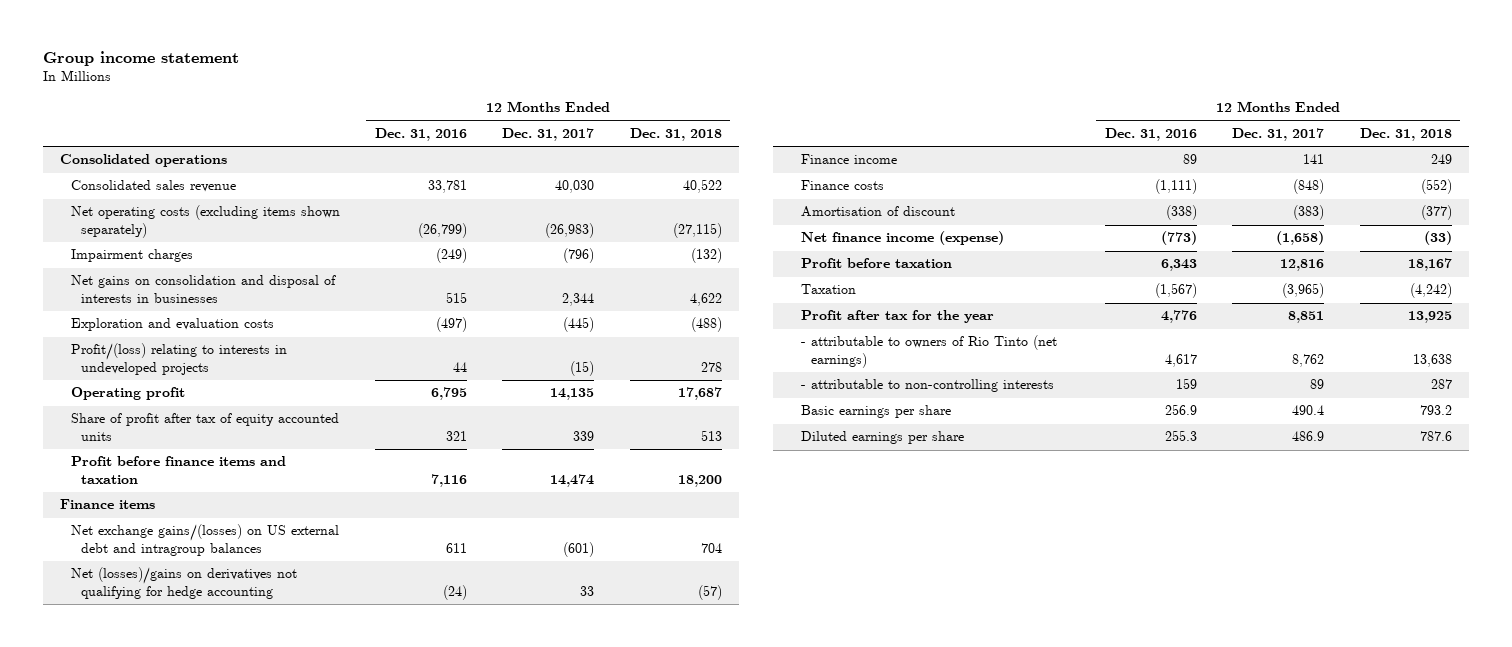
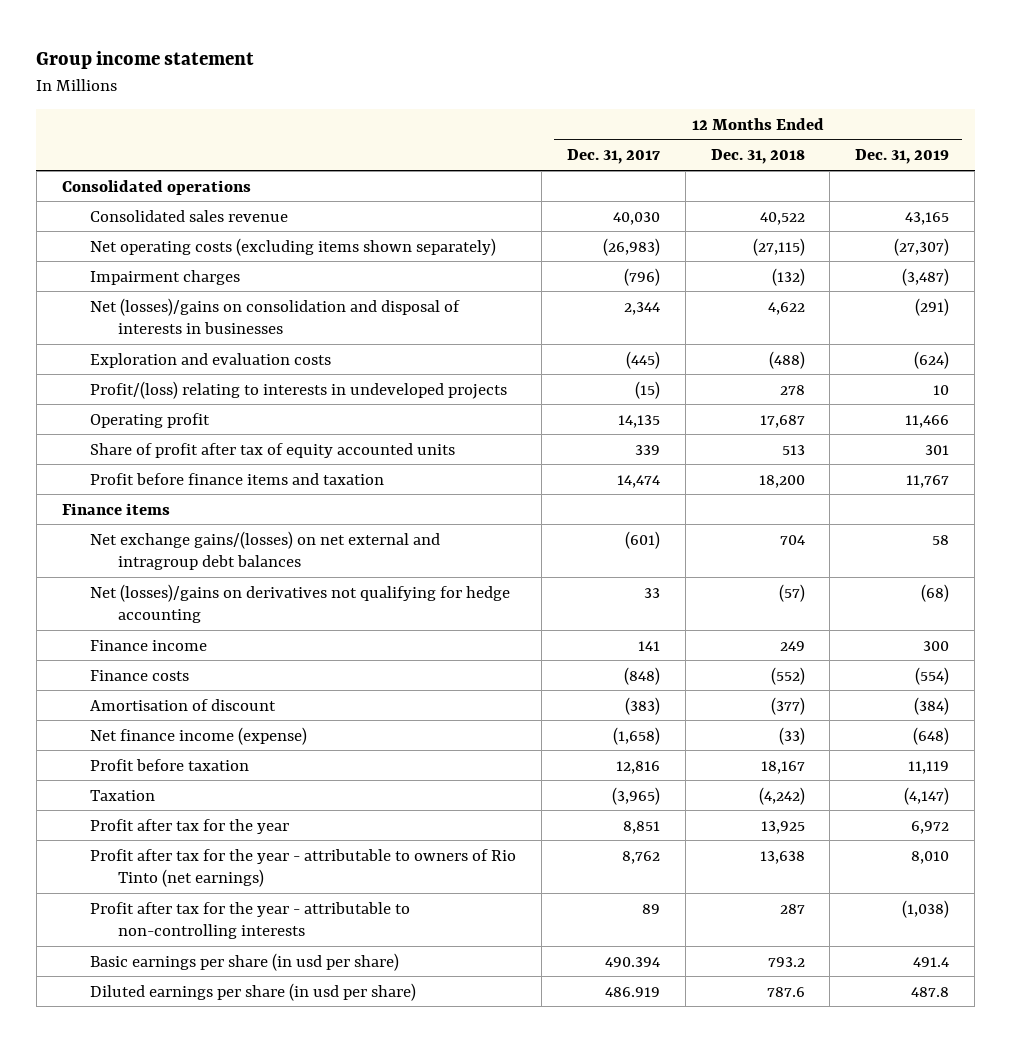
- | 12 Months Ended Dec. 31, 2016 | 12 Months Ended Dec. 31, 2017 | 12 Months Ended Dec. 31, 2018
+ | 12 Months Ended Dec. 31, 2017 | 12 Months Ended Dec. 31, 2018 | 12 Months Ended Dec. 31, 2019
- Net gains on consolidation and disposal of interests in businesses | 515 | 2,344 | 4,622
+ Net (losses)/gains on consolidation and disposal of interests in businesses | 2,344 | 4,622 | (291)
- Net exchange gains/(losses) on US external debt and intragroup balances | 611 | (601) | 704
+ Net exchange gains/(losses) on net external and intragroup debt balances | (601) | 704 | 58
- - attributable to owners of Rio Tinto (net earnings) | 4,617 | 8,762 | 13,638
- - attributable to non-controlling interests | 159 | 89 | 287
- Basic earnings per share | 256.9 | 490.4 | 793.2
- Diluted earnings per share | 255.3 | 486.9 | 787.6
+ Profit after tax for the year - attributable to owners of Rio Tinto (net earnings) | 8,762 | 13,638 | 8,010
+ Profit after tax for the year - attributable to non-controlling interests | 89 | 287 | (1,038)
+ Basic earnings per share (in usd per share) | 490.394 | 793.2 | 491.4
+ Diluted earnings per share (in usd per share) | 486.919 | 787.6 | 487.8

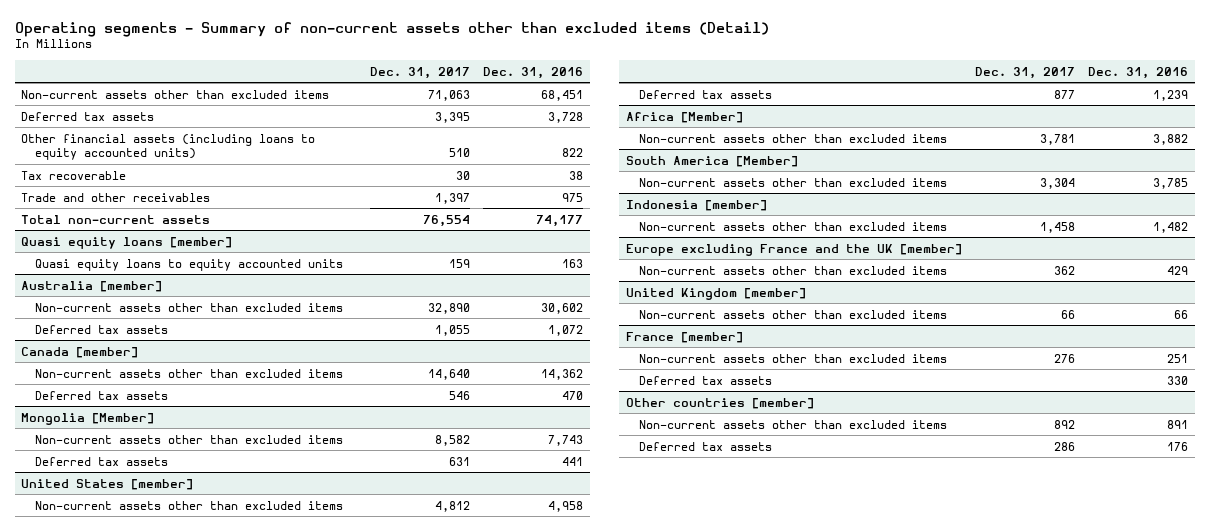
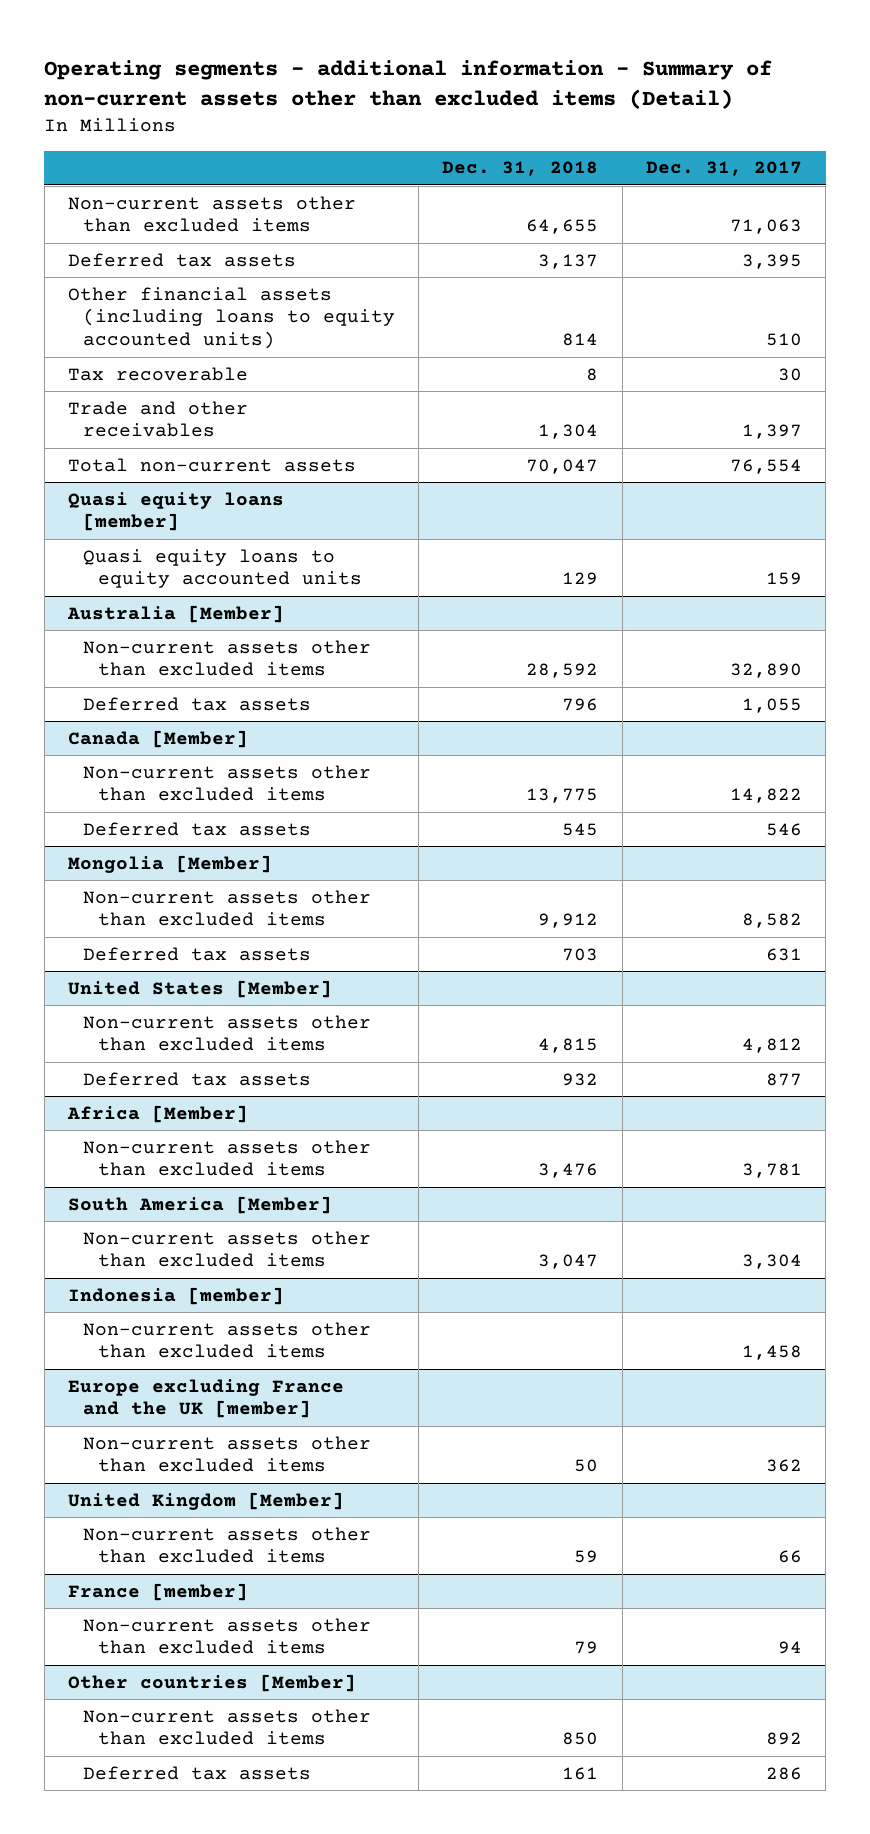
- Operating segments - Summary of non-current assets other than excluded items (Detail)
+ Operating segments - additional information - Summary of non-current assets other than excluded items (Detail)
- | Dec. 31, 2017 | Dec. 31, 2016
+ | Dec. 31, 2018 | Dec. 31, 2017
- Australia [member]
+ Australia [Member]
- Canada [member]
- Non-current assets other than excluded items | 14,640 | 14,362
+ Canada [Member]
+ Non-current assets other than excluded items | 13,775 | 14,822
- United States [member]
+ United States [Member]
- United Kingdom [member]
+ United Kingdom [Member]
@ France [member]
- Non-current assets other than excluded items | 276 | 251
- Deferred tax assets | | 330
- Other countries [member]
@ France [member]
+ Non-current assets other than excluded items | 79 | 94
+ Other countries [Member]

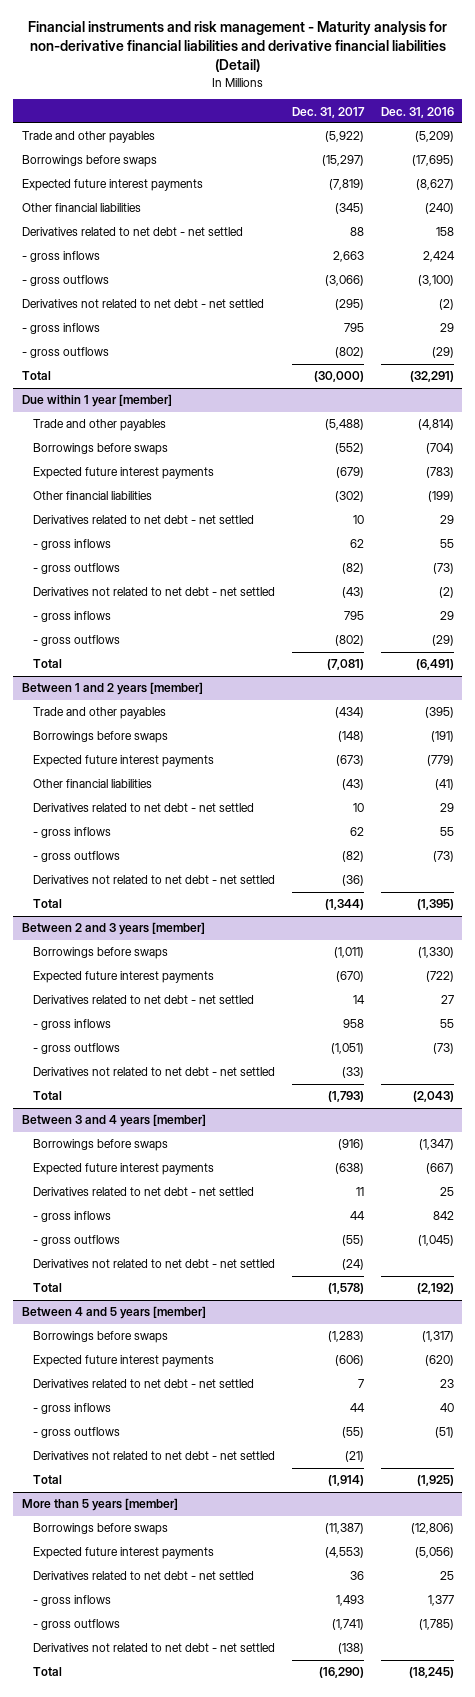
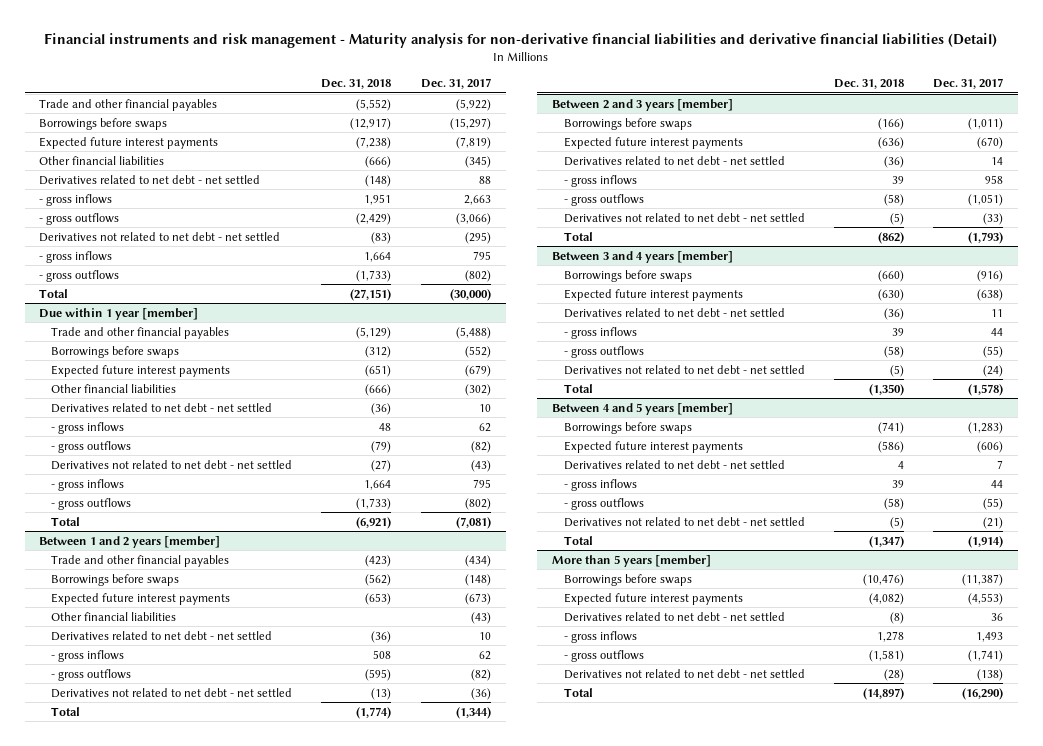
- | Dec. 31, 2017 | Dec. 31, 2016
+ | Dec. 31, 2018 | Dec. 31, 2017
- Trade and other payables | (5,922) | (5,209)
+ Trade and other financial payables | (5,552) | (5,922)
@ Due within 1 year [member]
- Trade and other payables | (5,488) | (4,814)
+ Trade and other financial payables | (5,129) | (5,488)
@ Between 1 and 2 years [member]
- Trade and other payables | (434) | (395)
+ Trade and other financial payables | (423) | (434)

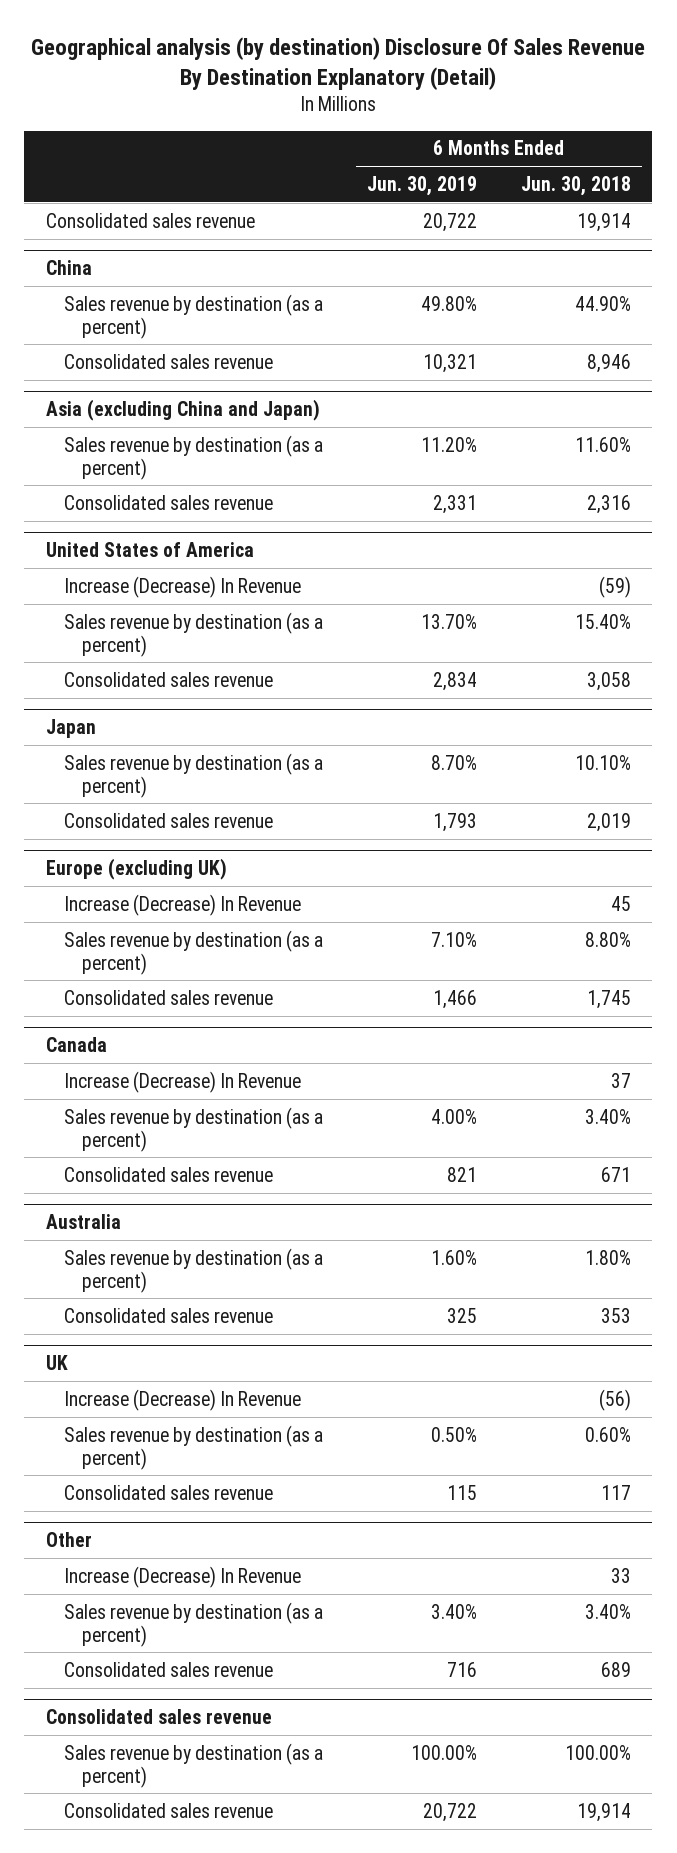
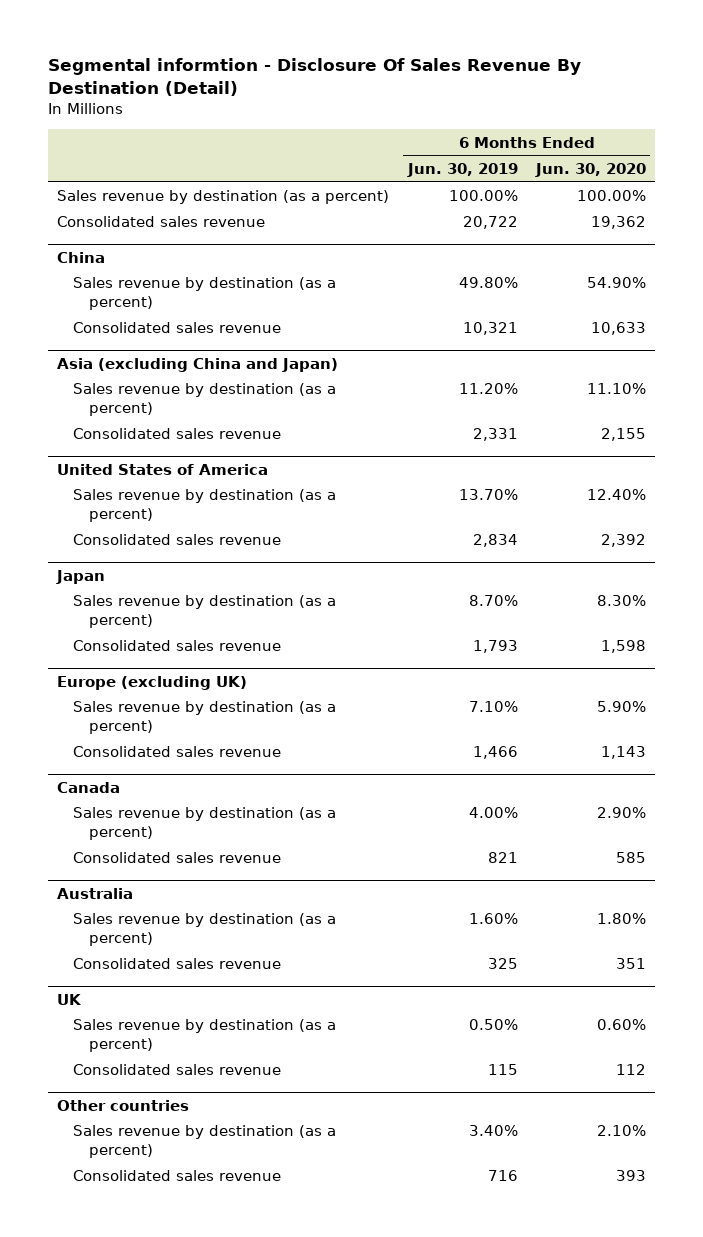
- Geographical analysis (by destination) Disclosure Of Sales Revenue By Destination Explanatory (Detail)
+ Segmental informtion - Disclosure Of Sales Revenue By Destination (Detail)
- | 6 Months Ended Jun. 30, 2019 | 6 Months Ended Jun. 30, 2018
+ | 6 Months Ended Jun. 30, 2019 | 6 Months Ended Jun. 30, 2020
+ Sales revenue by destination (as a percent) | 100.00% | 100.00%
@ United States of America
- Increase (Decrease) In Revenue | | (59)
@ Europe (excluding UK)
- Increase (Decrease) In Revenue | | 45
@ Canada
- Increase (Decrease) In Revenue | | 37
@ UK
- Increase (Decrease) In Revenue | | (56)
- Other
- Increase (Decrease) In Revenue | | 33
+ Other countries
- Consolidated sales revenue
- Sales revenue by destination (as a percent) | 100.00% | 100.00%
- Consolidated sales revenue | 20,722 | 19,914

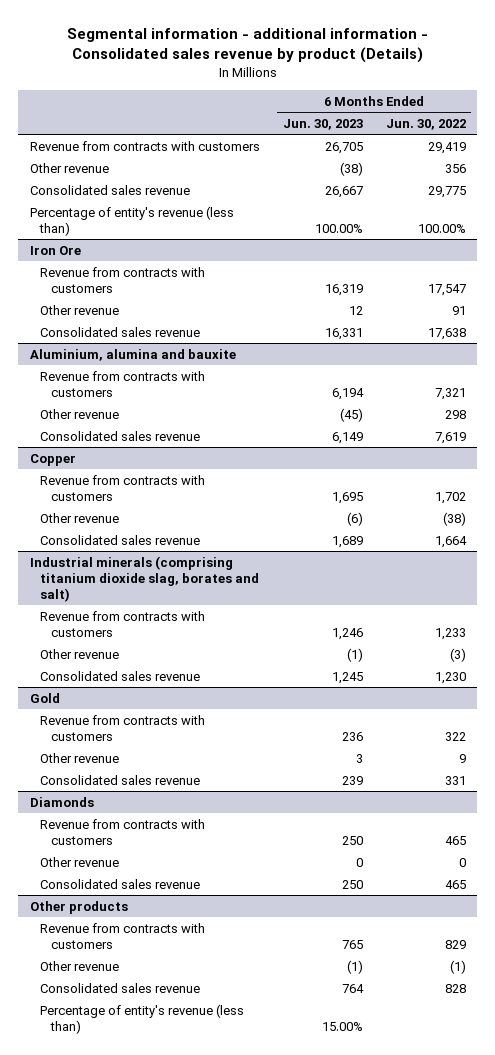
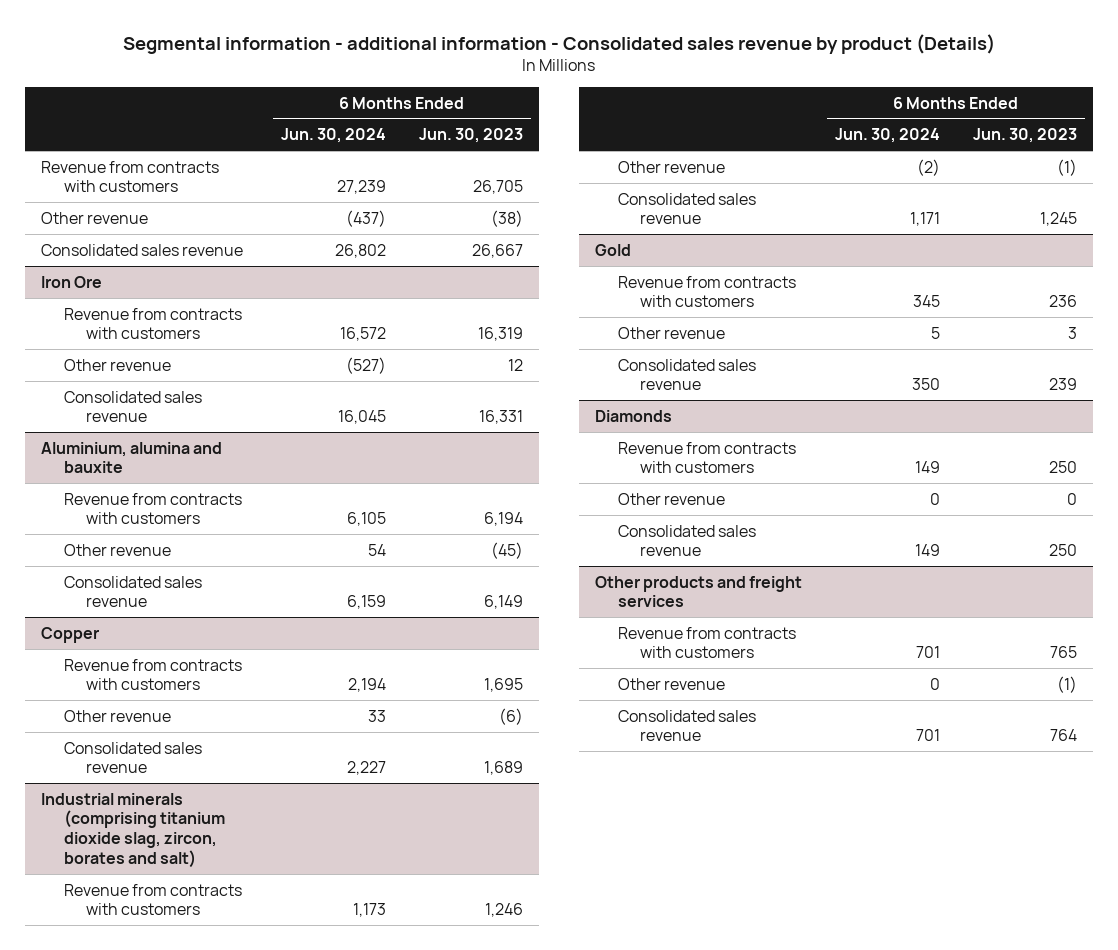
- | 6 Months Ended Jun. 30, 2023 | 6 Months Ended Jun. 30, 2022
+ | 6 Months Ended Jun. 30, 2024 | 6 Months Ended Jun. 30, 2023
- Percentage of entity's revenue (less than) | 100.00% | 100.00%
- Industrial minerals (comprising titanium dioxide slag, borates and salt)
+ Industrial minerals (comprising titanium dioxide slag, zircon, borates and salt)
- Other products
+ Other products and freight services
- Percentage of entity's revenue (less than) | 15.00% |

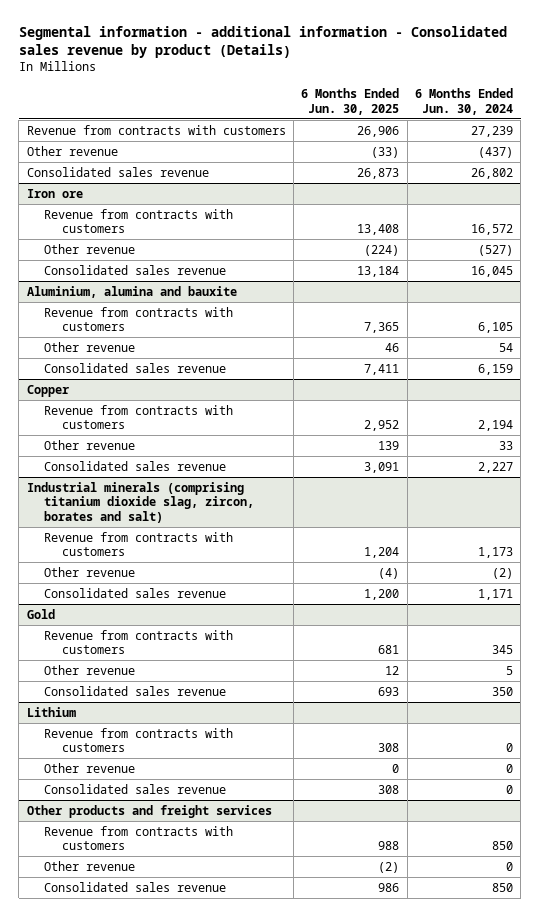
- | 6 Months Ended Jun. 30, 2024 | 6 Months Ended Jun. 30, 2023
+ | 6 Months Ended Jun. 30, 2025 | 6 Months Ended Jun. 30, 2024
- Iron Ore
+ Iron ore
- Diamonds
- Revenue from contracts with customers | 149 | 250
+ Lithium
+ Revenue from contracts with customers | 308 | 0
- Consolidated sales revenue | 149 | 250
+ Consolidated sales revenue | 308 | 0
@ Other products and freight services
- Revenue from contracts with customers | 701 | 765
+ Revenue from contracts with customers | 988 | 850
- Consolidated sales revenue | 701 | 764
+ Consolidated sales revenue | 986 | 850

